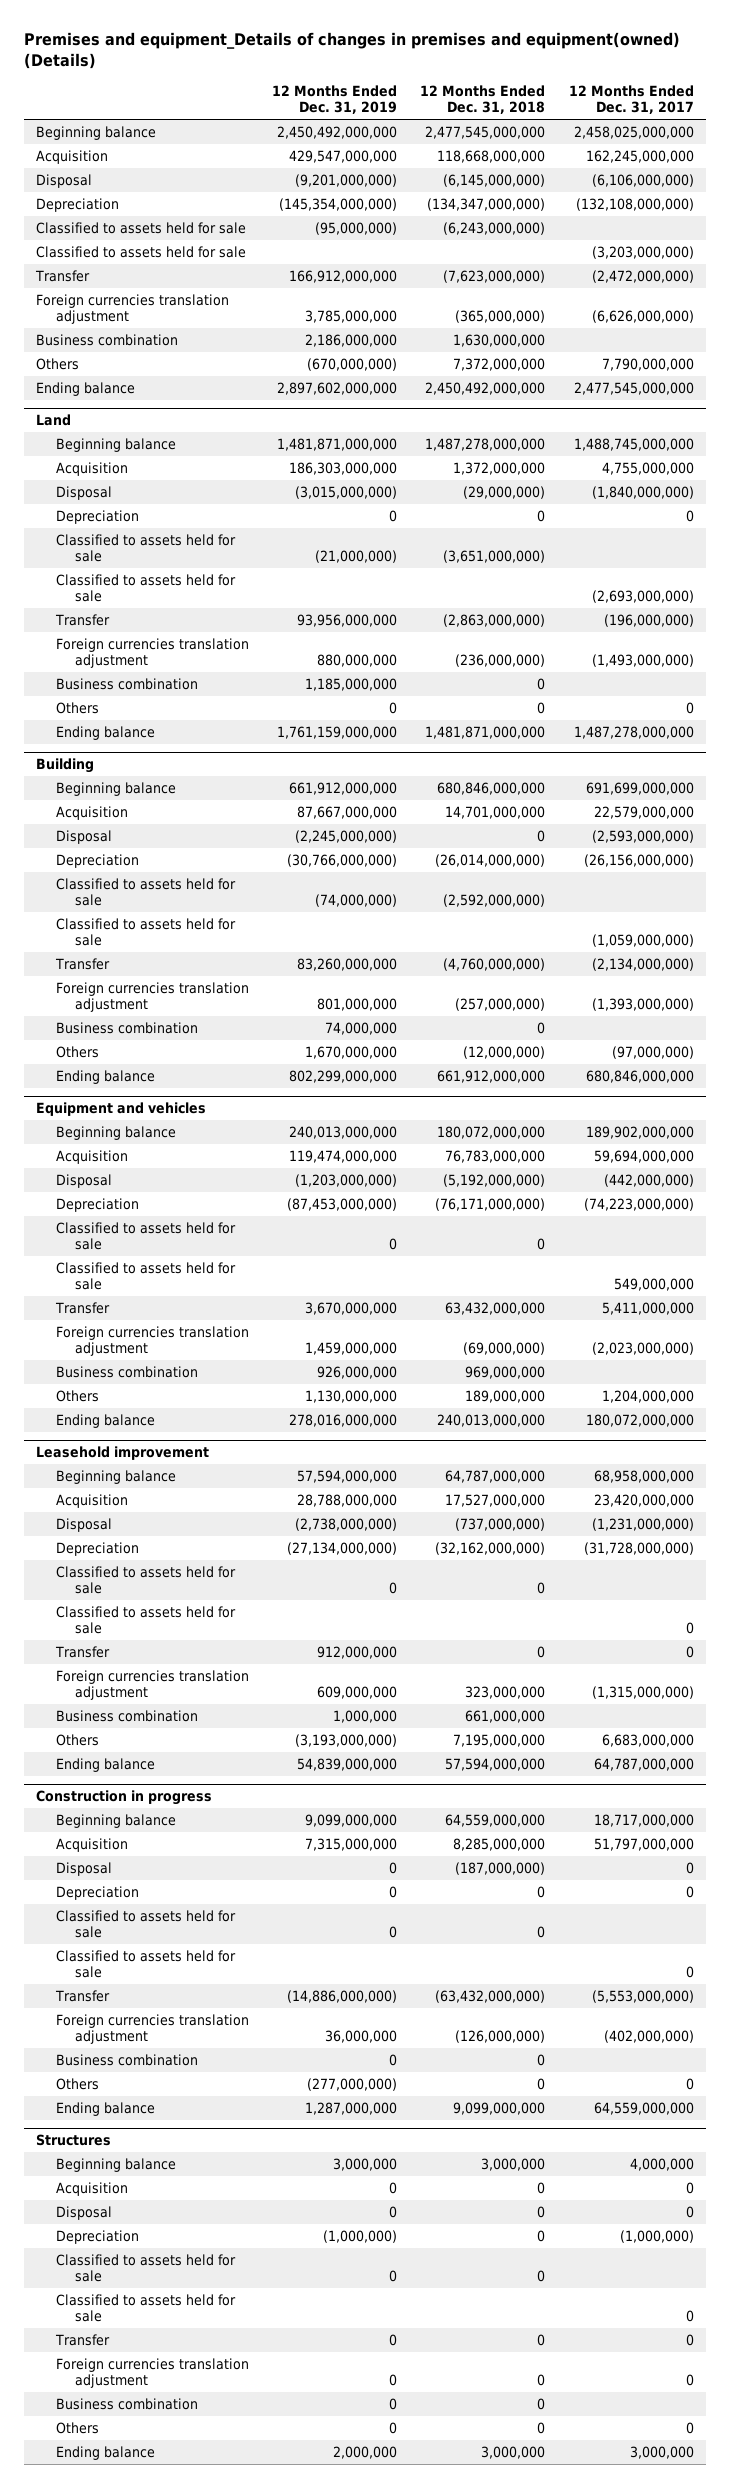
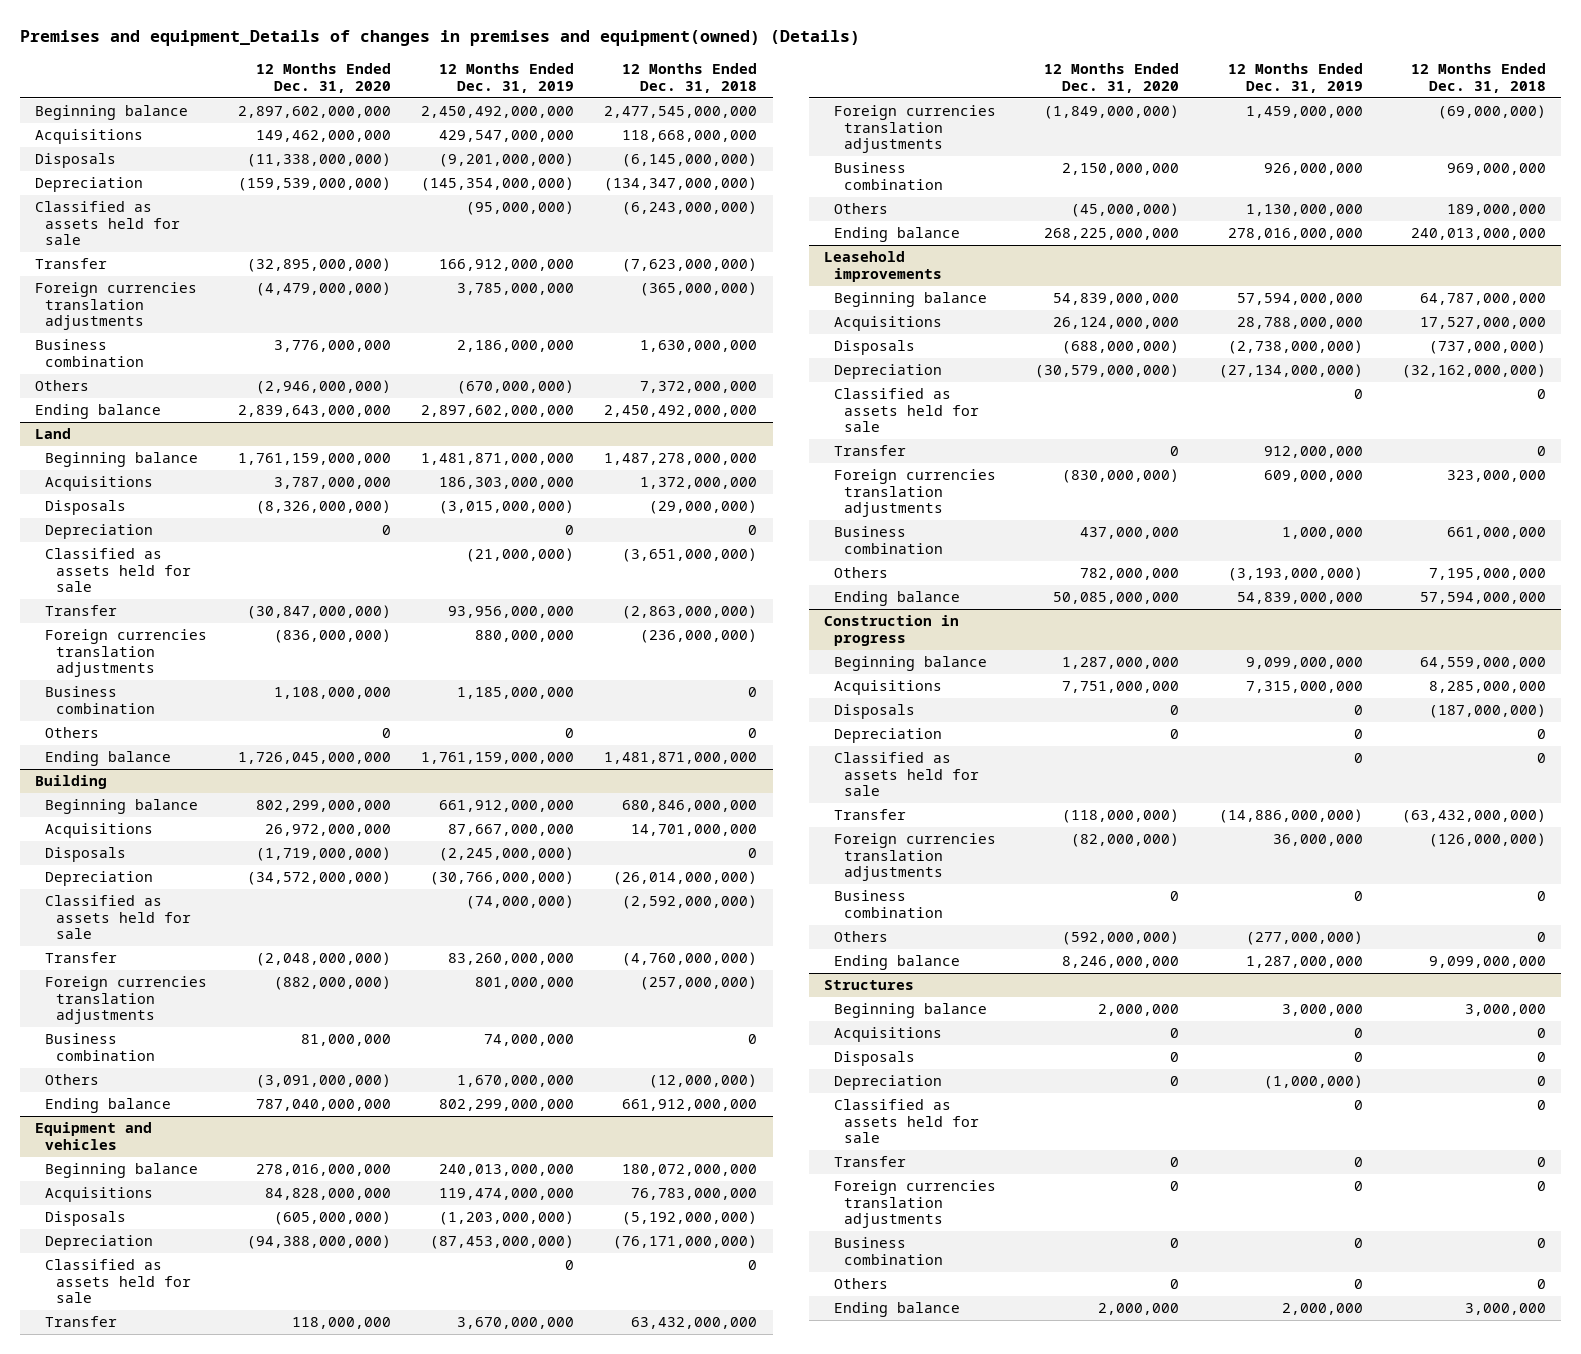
- | 12 Months Ended Dec. 31, 2019 | 12 Months Ended Dec. 31, 2018 | 12 Months Ended Dec. 31, 2017
+ | 12 Months Ended Dec. 31, 2020 | 12 Months Ended Dec. 31, 2019 | 12 Months Ended Dec. 31, 2018
- Acquisition | 429,547,000,000 | 118,668,000,000 | 162,245,000,000
- Disposal | (9,201,000,000) | (6,145,000,000) | (6,106,000,000)
+ Acquisitions | 149,462,000,000 | 429,547,000,000 | 118,668,000,000
+ Disposals | (11,338,000,000) | (9,201,000,000) | (6,145,000,000)
- Classified to assets held for sale | (95,000,000) | (6,243,000,000) |
- Classified to assets held for sale | | | (3,203,000,000)
+ Classified as assets held for sale | | (95,000,000) | (6,243,000,000)
- Foreign currencies translation adjustment | 3,785,000,000 | (365,000,000) | (6,626,000,000)
+ Foreign currencies translation adjustments | (4,479,000,000) | 3,785,000,000 | (365,000,000)
@ Land
- Acquisition | 186,303,000,000 | 1,372,000,000 | 4,755,000,000
- Disposal | (3,015,000,000) | (29,000,000) | (1,840,000,000)
+ Acquisitions | 3,787,000,000 | 186,303,000,000 | 1,372,000,000
+ Disposals | (8,326,000,000) | (3,015,000,000) | (29,000,000)
- Classified to assets held for sale | (21,000,000) | (3,651,000,000) |
- Classified to assets held for sale | | | (2,693,000,000)
+ Classified as assets held for sale | | (21,000,000) | (3,651,000,000)
- Foreign currencies translation adjustment | 880,000,000 | (236,000,000) | (1,493,000,000)
+ Foreign currencies translation adjustments | (836,000,000) | 880,000,000 | (236,000,000)
@ Building
- Acquisition | 87,667,000,000 | 14,701,000,000 | 22,579,000,000
- Disposal | (2,245,000,000) | 0 | (2,593,000,000)
+ Acquisitions | 26,972,000,000 | 87,667,000,000 | 14,701,000,000
+ Disposals | (1,719,000,000) | (2,245,000,000) | 0
- Classified to assets held for sale | (74,000,000) | (2,592,000,000) |
- Classified to assets held for sale | | | (1,059,000,000)
+ Classified as assets held for sale | | (74,000,000) | (2,592,000,000)
- Foreign currencies translation adjustment | 801,000,000 | (257,000,000) | (1,393,000,000)
+ Foreign currencies translation adjustments | (882,000,000) | 801,000,000 | (257,000,000)
@ Equipment and vehicles
- Acquisition | 119,474,000,000 | 76,783,000,000 | 59,694,000,000
- Disposal | (1,203,000,000) | (5,192,000,000) | (442,000,000)
+ Acquisitions | 84,828,000,000 | 119,474,000,000 | 76,783,000,000
+ Disposals | (605,000,000) | (1,203,000,000) | (5,192,000,000)
- Classified to assets held for sale | 0 | 0 |
- Classified to assets held for sale | | | 549,000,000
+ Classified as assets held for sale | | 0 | 0
- Foreign currencies translation adjustment | 1,459,000,000 | (69,000,000) | (2,023,000,000)
+ Foreign currencies translation adjustments | (1,849,000,000) | 1,459,000,000 | (69,000,000)
- Leasehold improvement
+ Leasehold improvements
- Acquisition | 28,788,000,000 | 17,527,000,000 | 23,420,000,000
- Disposal | (2,738,000,000) | (737,000,000) | (1,231,000,000)
+ Acquisitions | 26,124,000,000 | 28,788,000,000 | 17,527,000,000
+ Disposals | (688,000,000) | (2,738,000,000) | (737,000,000)
- Classified to assets held for sale | 0 | 0 |
- Classified to assets held for sale | | | 0
+ Classified as assets held for sale | | 0 | 0
- Foreign currencies translation adjustment | 609,000,000 | 323,000,000 | (1,315,000,000)
+ Foreign currencies translation adjustments | (830,000,000) | 609,000,000 | 323,000,000
@ Construction in progress
- Acquisition | 7,315,000,000 | 8,285,000,000 | 51,797,000,000
- Disposal | 0 | (187,000,000) | 0
+ Acquisitions | 7,751,000,000 | 7,315,000,000 | 8,285,000,000
+ Disposals | 0 | 0 | (187,000,000)
- Classified to assets held for sale | 0 | 0 |
- Classified to assets held for sale | | | 0
+ Classified as assets held for sale | | 0 | 0
- Foreign currencies translation adjustment | 36,000,000 | (126,000,000) | (402,000,000)
+ Foreign currencies translation adjustments | (82,000,000) | 36,000,000 | (126,000,000)
@ Structures
- Acquisition | 0 | 0 | 0
- Disposal | 0 | 0 | 0
+ Acquisitions | 0 | 0 | 0
+ Disposals | 0 | 0 | 0
- Classified to assets held for sale | 0 | 0 |
- Classified to assets held for sale | | | 0
+ Classified as assets held for sale | | 0 | 0
- Foreign currencies translation adjustment | 0 | 0 | 0
+ Foreign currencies translation adjustments | 0 | 0 | 0

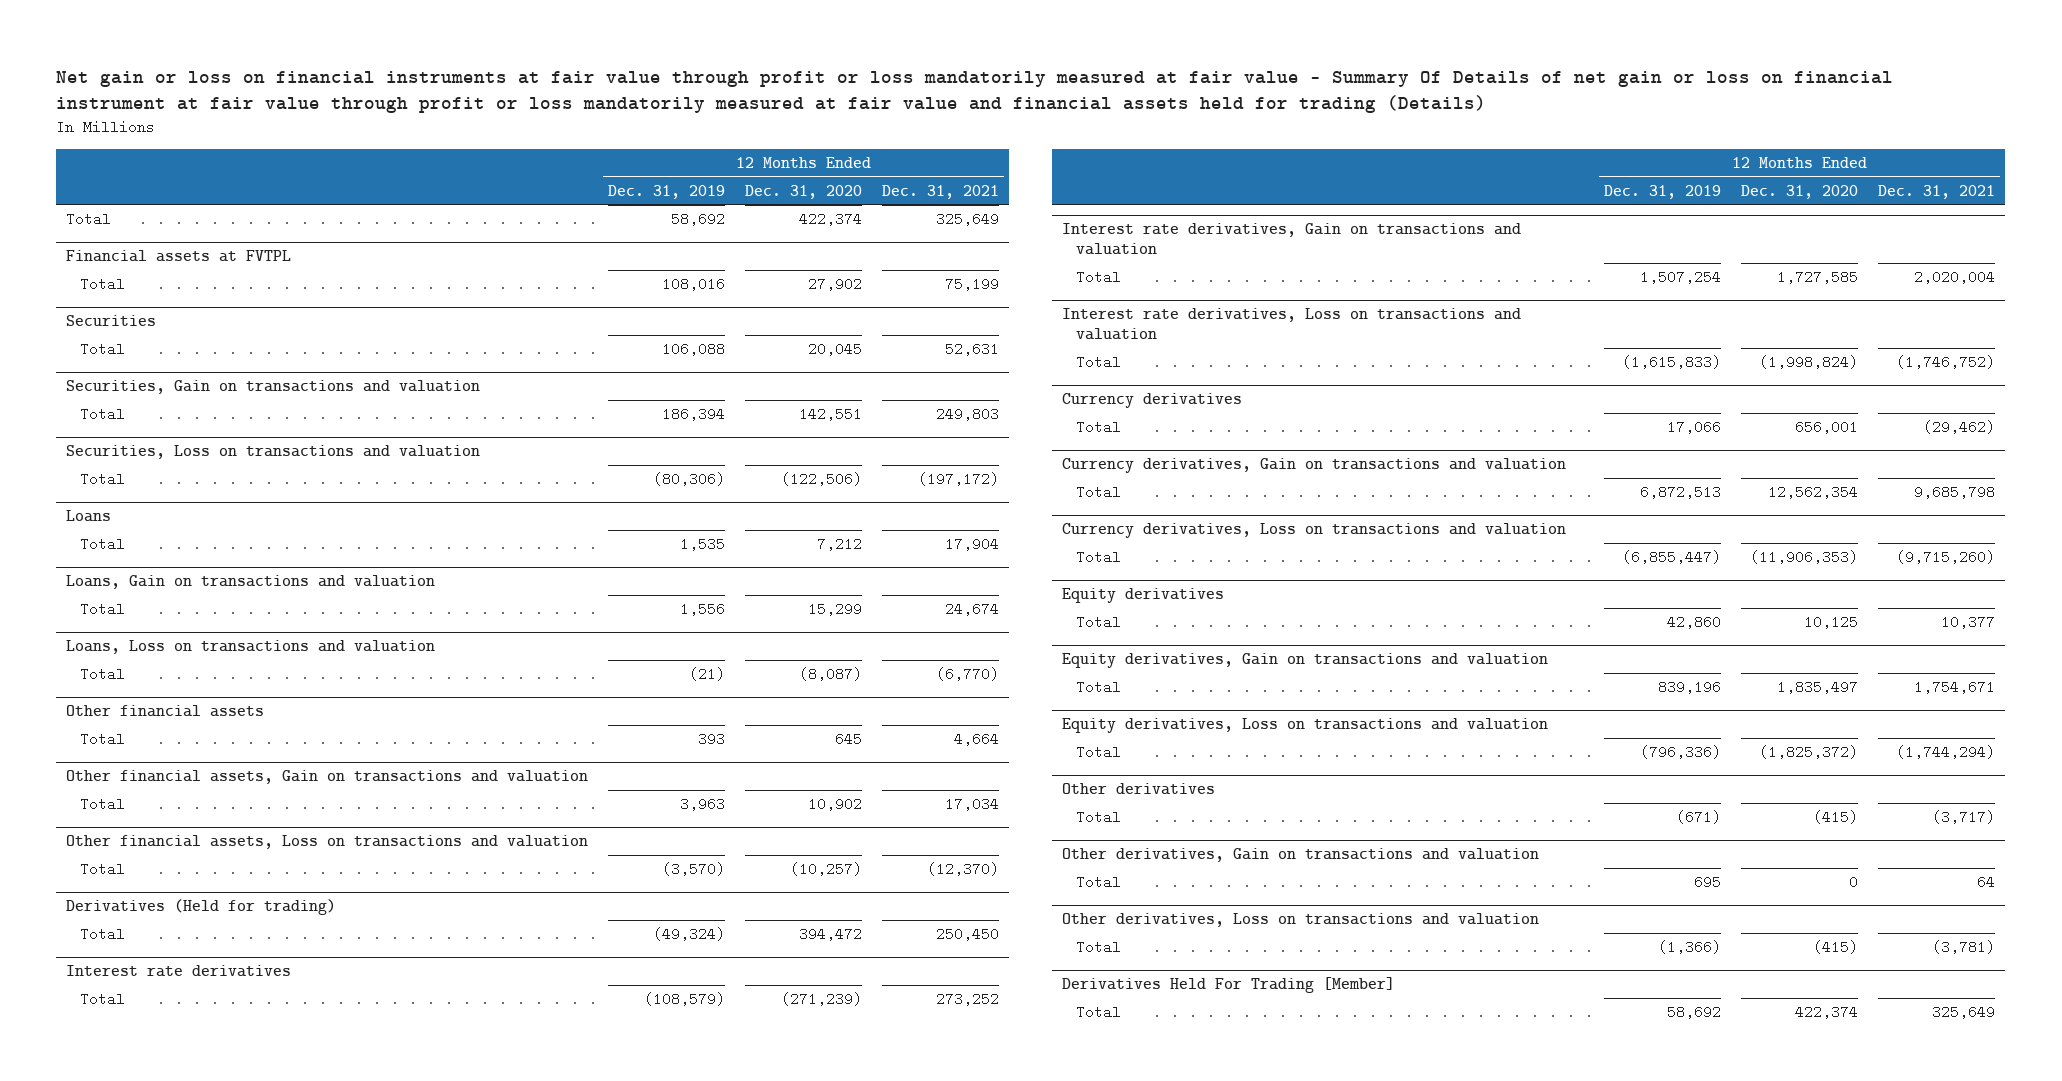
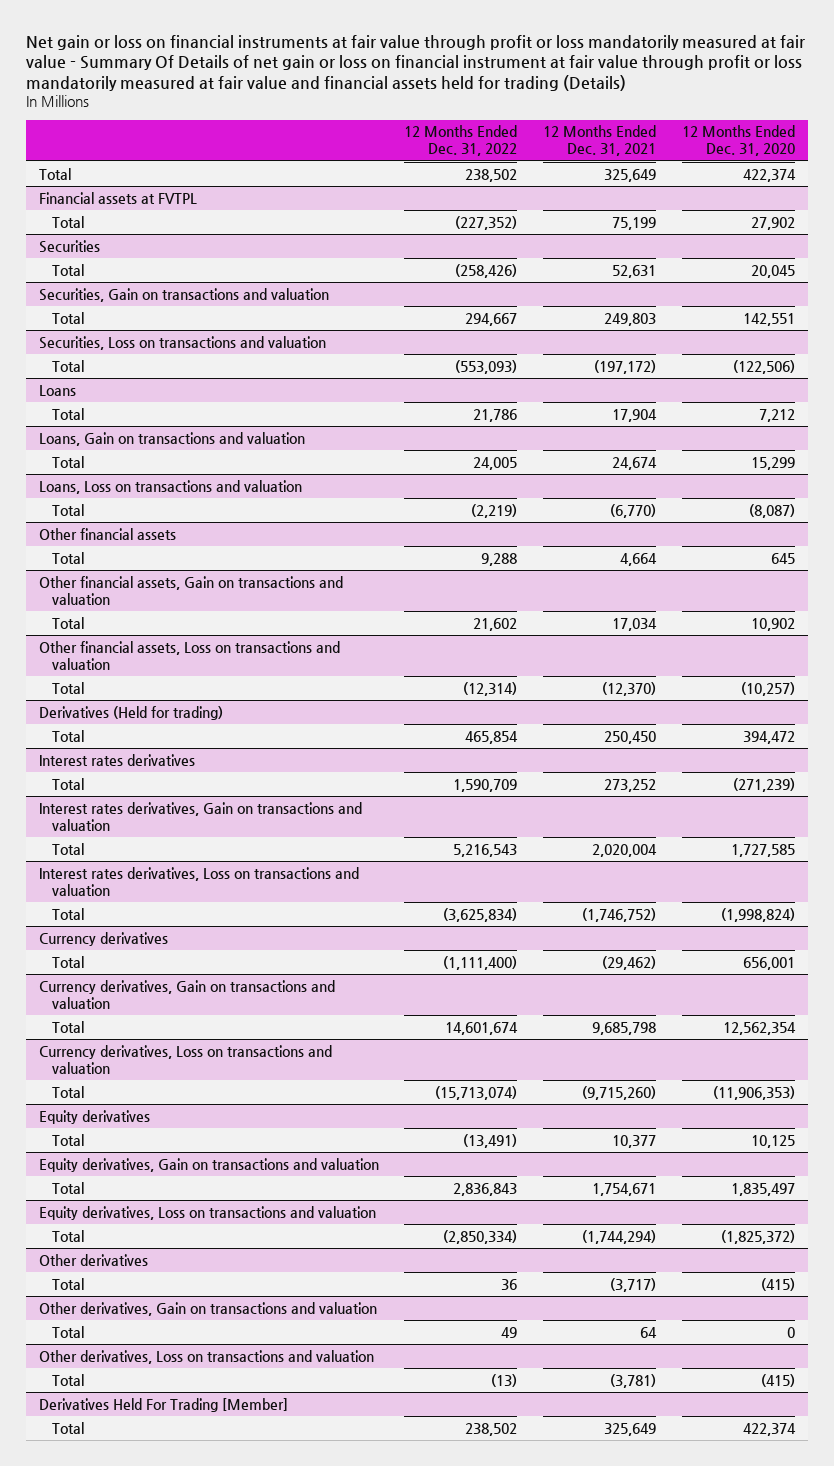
- | 12 Months Ended Dec. 31, 2019 | 12 Months Ended Dec. 31, 2020 | 12 Months Ended Dec. 31, 2021
+ | 12 Months Ended Dec. 31, 2022 | 12 Months Ended Dec. 31, 2021 | 12 Months Ended Dec. 31, 2020
- Interest rate derivatives
+ Interest rates derivatives
- Interest rate derivatives, Gain on transactions and valuation
+ Interest rates derivatives, Gain on transactions and valuation
- Interest rate derivatives, Loss on transactions and valuation
+ Interest rates derivatives, Loss on transactions and valuation

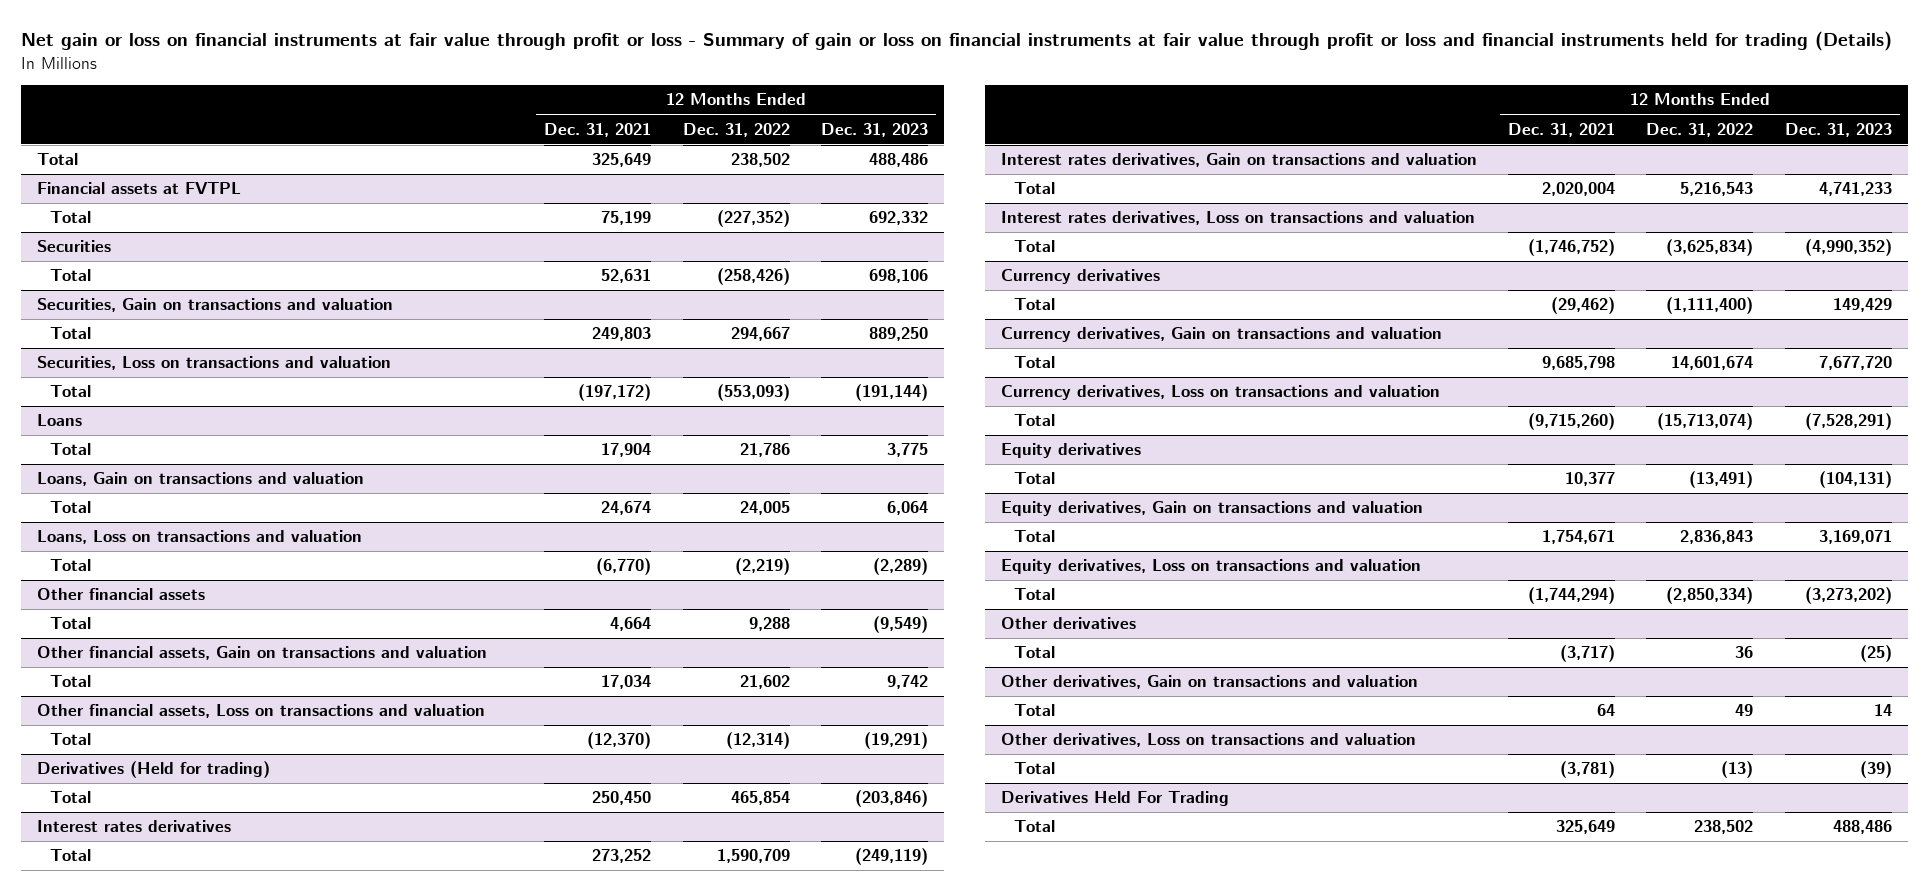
- Net gain or loss on financial instruments at fair value through profit or loss mandatorily measured at fair value - Summary Of Details of net gain or loss on financial instrument at fair value through profit or loss mandatorily measured at fair value and financial assets held for trading (Details)
+ Net gain or loss on financial instruments at fair value through profit or loss - Summary of gain or loss on financial instruments at fair value through profit or loss and financial instruments held for trading (Details)
- | 12 Months Ended Dec. 31, 2022 | 12 Months Ended Dec. 31, 2021 | 12 Months Ended Dec. 31, 2020
+ | 12 Months Ended Dec. 31, 2021 | 12 Months Ended Dec. 31, 2022 | 12 Months Ended Dec. 31, 2023
- Derivatives Held For Trading [Member]
+ Derivatives Held For Trading

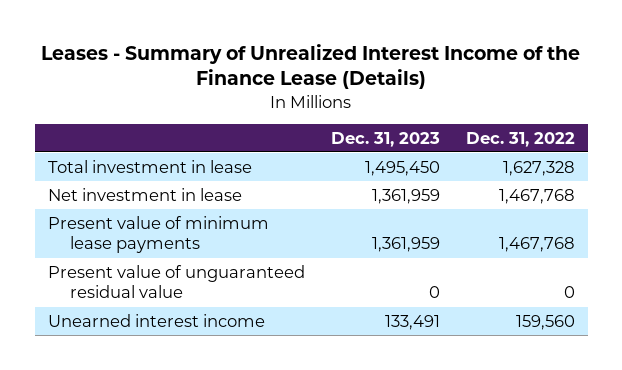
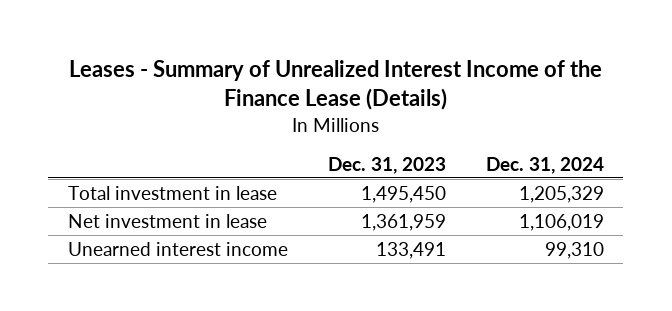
- | Dec. 31, 2023 | Dec. 31, 2022
+ | Dec. 31, 2023 | Dec. 31, 2024
- Present value of minimum lease payments | 1,361,959 | 1,467,768
- Present value of unguaranteed residual value | 0 | 0

